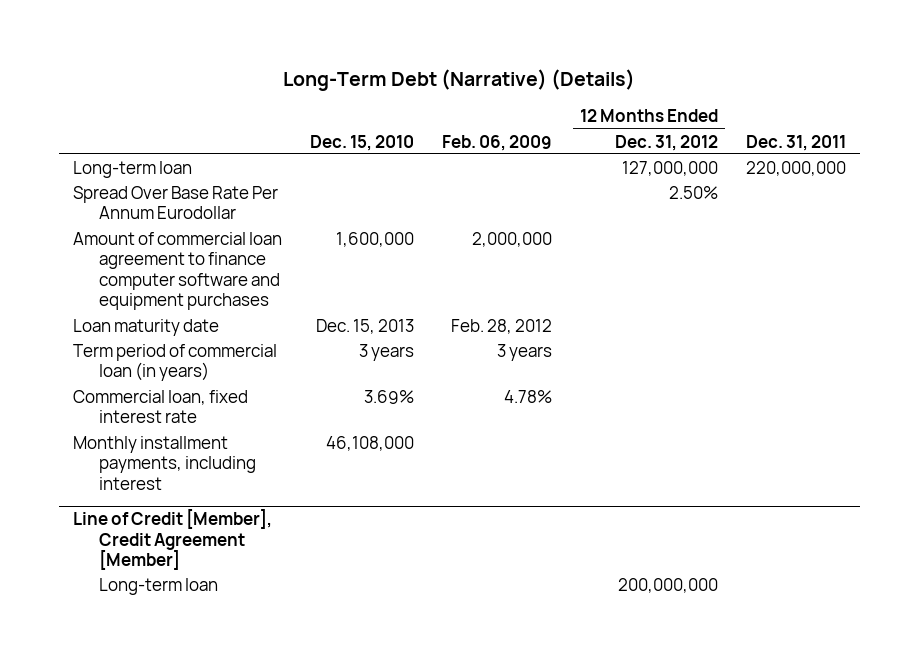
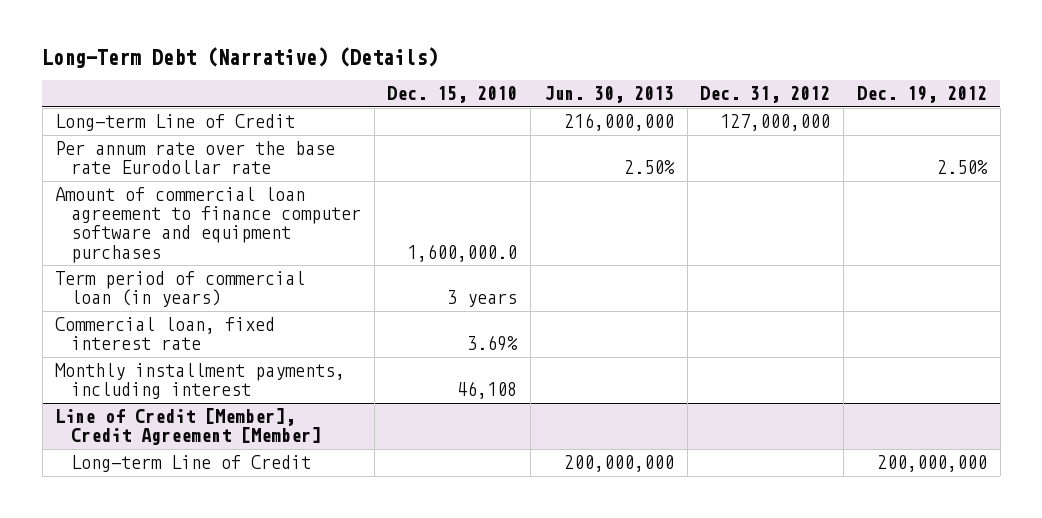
- | Dec. 15, 2010 | Feb. 06, 2009 | 12 Months Ended Dec. 31, 2012 | Dec. 31, 2011
+ | Dec. 15, 2010 | Jun. 30, 2013 | Dec. 31, 2012 | Dec. 19, 2012
- Long-term loan | | | 127,000,000 | 220,000,000
- Spread Over Base Rate Per Annum Eurodollar | | | 2.50% |
- Amount of commercial loan agreement to finance computer software and equipment purchases | 1,600,000 | 2,000,000 | |
- Loan maturity date | Dec. 15, 2013 | Feb. 28, 2012 | |
+ Long-term Line of Credit | | 216,000,000 | 127,000,000 |
+ Per annum rate over the base rate Eurodollar rate | | 2.50% | | 2.50%
+ Amount of commercial loan agreement to finance computer software and equipment purchases | 1,600,000.0 | | |
- Monthly installment payments, including interest | 46,108,000 | | |
+ Monthly installment payments, including interest | 46,108 | | |
@ Line of Credit [Member], Credit Agreement [Member]
- Long-term loan | | | 200,000,000 |
+ Long-term Line of Credit | | 200,000,000 | | 200,000,000

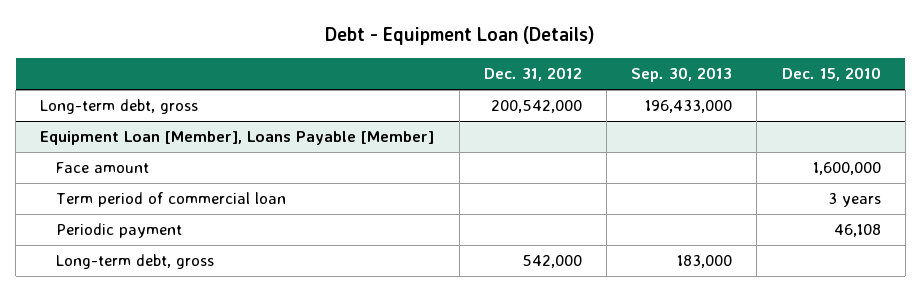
- Long-Term Debt (Narrative) (Details)
+ Debt - Equipment Loan (Details)
- | Dec. 15, 2010 | Jun. 30, 2013 | Dec. 31, 2012 | Dec. 19, 2012
+ | Dec. 31, 2012 | Sep. 30, 2013 | Dec. 15, 2010
- Long-term Line of Credit | | 216,000,000 | 127,000,000 |
- Per annum rate over the base rate Eurodollar rate | | 2.50% | | 2.50%
- Amount of commercial loan agreement to finance computer software and equipment purchases | 1,600,000.0 | | |
- Term period of commercial loan (in years) | 3 years | | |
- Commercial loan, fixed interest rate | 3.69% | | |
- Monthly installment payments, including interest | 46,108 | | |
- Line of Credit [Member], Credit Agreement [Member]
- Long-term Line of Credit | | 200,000,000 | | 200,000,000
+ Long-term debt, gross | 200,542,000 | 196,433,000 |
+ Equipment Loan [Member], Loans Payable [Member]
+ Face amount | | | 1,600,000
+ Term period of commercial loan | | | 3 years
+ Periodic payment | | | 46,108
+ Long-term debt, gross | 542,000 | 183,000 |

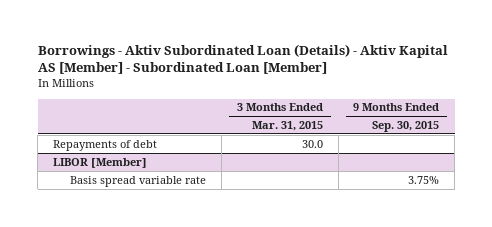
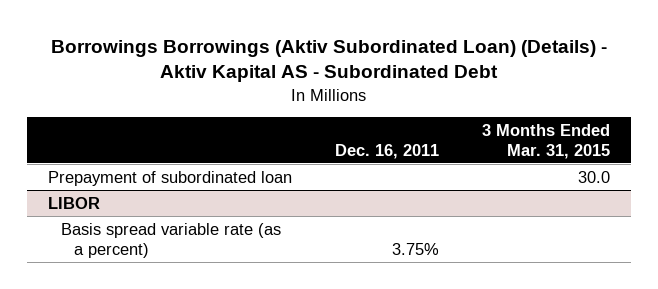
- Borrowings - Aktiv Subordinated Loan (Details) - Aktiv Kapital AS [Member] - Subordinated Loan [Member]
+ Borrowings Borrowings (Aktiv Subordinated Loan) (Details) - Aktiv Kapital AS - Subordinated Debt
- | 3 Months Ended Mar. 31, 2015 | 9 Months Ended Sep. 30, 2015
+ | Dec. 16, 2011 | 3 Months Ended Mar. 31, 2015
- Repayments of debt | 30.0 |
- LIBOR [Member]
- Basis spread variable rate | | 3.75%
+ Prepayment of subordinated loan | | 30.0
+ LIBOR
+ Basis spread variable rate (as a percent) | 3.75% |

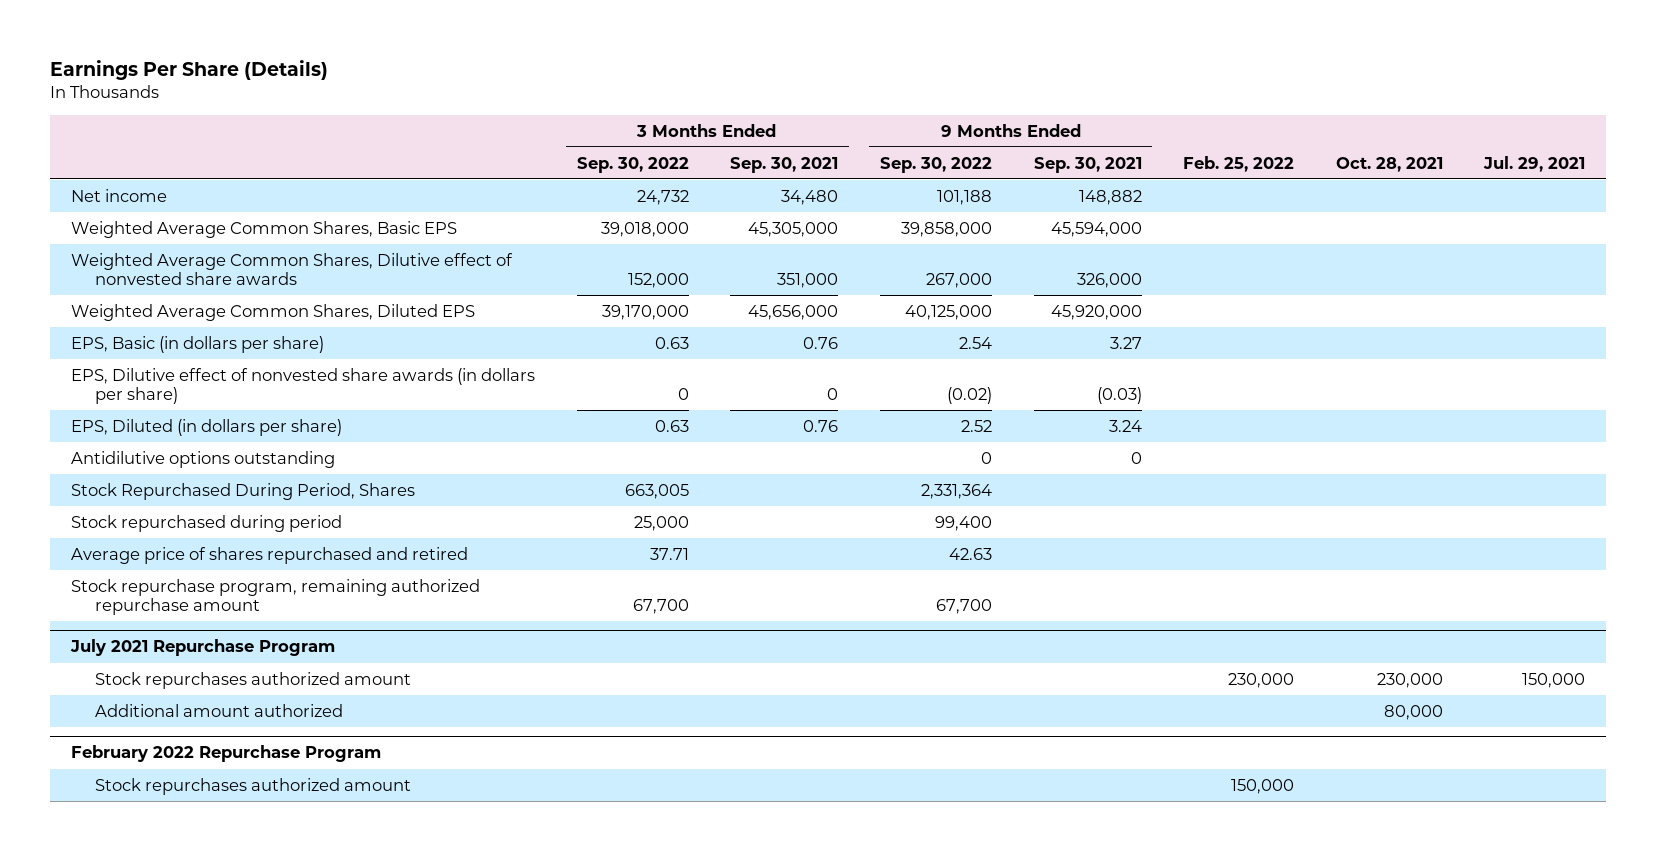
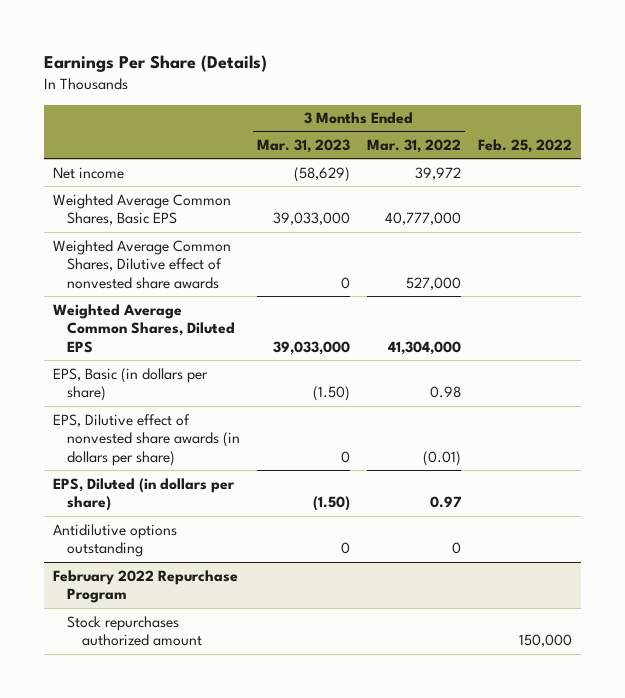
- | 3 Months Ended Sep. 30, 2022 | 3 Months Ended Sep. 30, 2021 | 9 Months Ended Sep. 30, 2022 | 9 Months Ended Sep. 30, 2021 | Feb. 25, 2022 | Oct. 28, 2021 | Jul. 29, 2021
+ | 3 Months Ended Mar. 31, 2023 | 3 Months Ended Mar. 31, 2022 | Feb. 25, 2022
- Stock Repurchased During Period, Shares | 663,005 | | 2,331,364 | | | |
- Stock repurchased during period | 25,000 | | 99,400 | | | |
- Average price of shares repurchased and retired | 37.71 | | 42.63 | | | |
- Stock repurchase program, remaining authorized repurchase amount | 67,700 | | 67,700 | | | |
- July 2021 Repurchase Program
- Stock repurchases authorized amount | | | | | 230,000 | 230,000 | 150,000
- Additional amount authorized | | | | | | 80,000 |

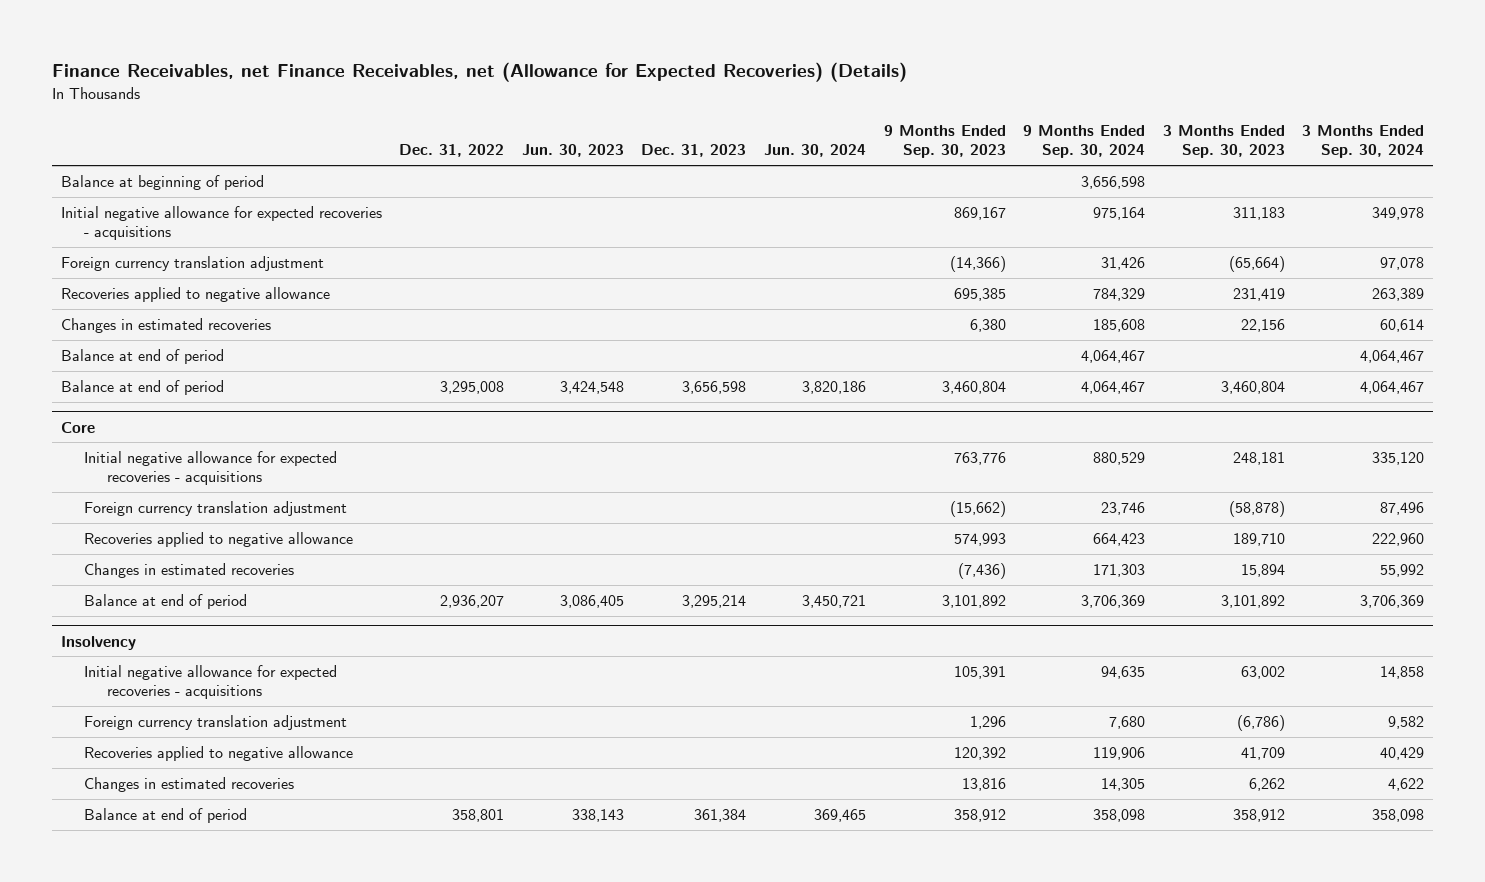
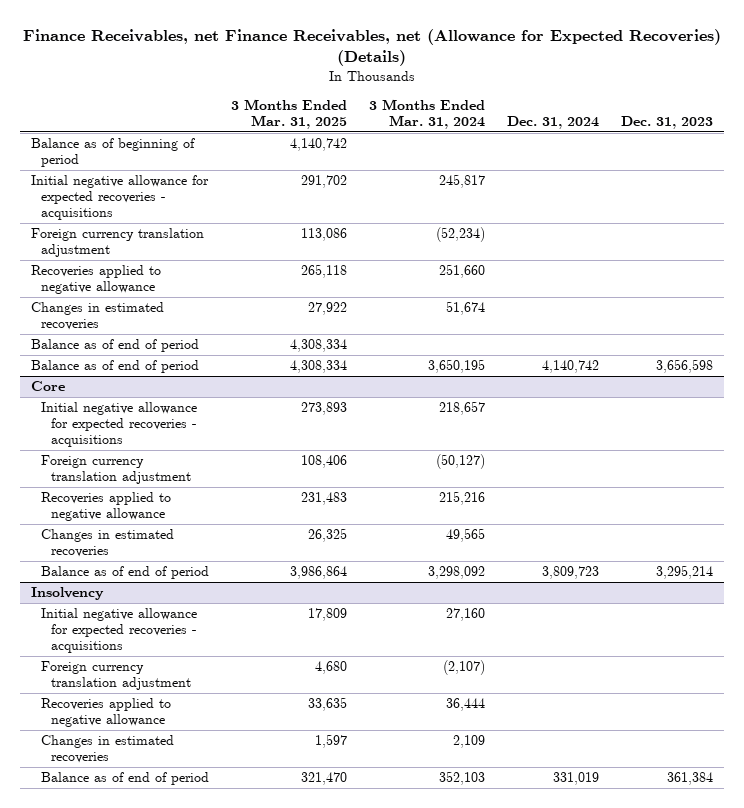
- | Dec. 31, 2022 | Jun. 30, 2023 | Dec. 31, 2023 | Jun. 30, 2024 | 9 Months Ended Sep. 30, 2023 | 9 Months Ended Sep. 30, 2024 | 3 Months Ended Sep. 30, 2023 | 3 Months Ended Sep. 30, 2024
+ | 3 Months Ended Mar. 31, 2025 | 3 Months Ended Mar. 31, 2024 | Dec. 31, 2024 | Dec. 31, 2023
- Balance at beginning of period | | | | | | 3,656,598 | |
+ Balance as of beginning of period | 4,140,742 | | |
- Balance at end of period | | | | | | 4,064,467 | | 4,064,467
- Balance at end of period | 3,295,008 | 3,424,548 | 3,656,598 | 3,820,186 | 3,460,804 | 4,064,467 | 3,460,804 | 4,064,467
+ Balance as of end of period | 4,308,334 | | |
+ Balance as of end of period | 4,308,334 | 3,650,195 | 4,140,742 | 3,656,598
@ Core
- Balance at end of period | 2,936,207 | 3,086,405 | 3,295,214 | 3,450,721 | 3,101,892 | 3,706,369 | 3,101,892 | 3,706,369
+ Balance as of end of period | 3,986,864 | 3,298,092 | 3,809,723 | 3,295,214
@ Insolvency
- Balance at end of period | 358,801 | 338,143 | 361,384 | 369,465 | 358,912 | 358,098 | 358,912 | 358,098
+ Balance as of end of period | 321,470 | 352,103 | 331,019 | 361,384

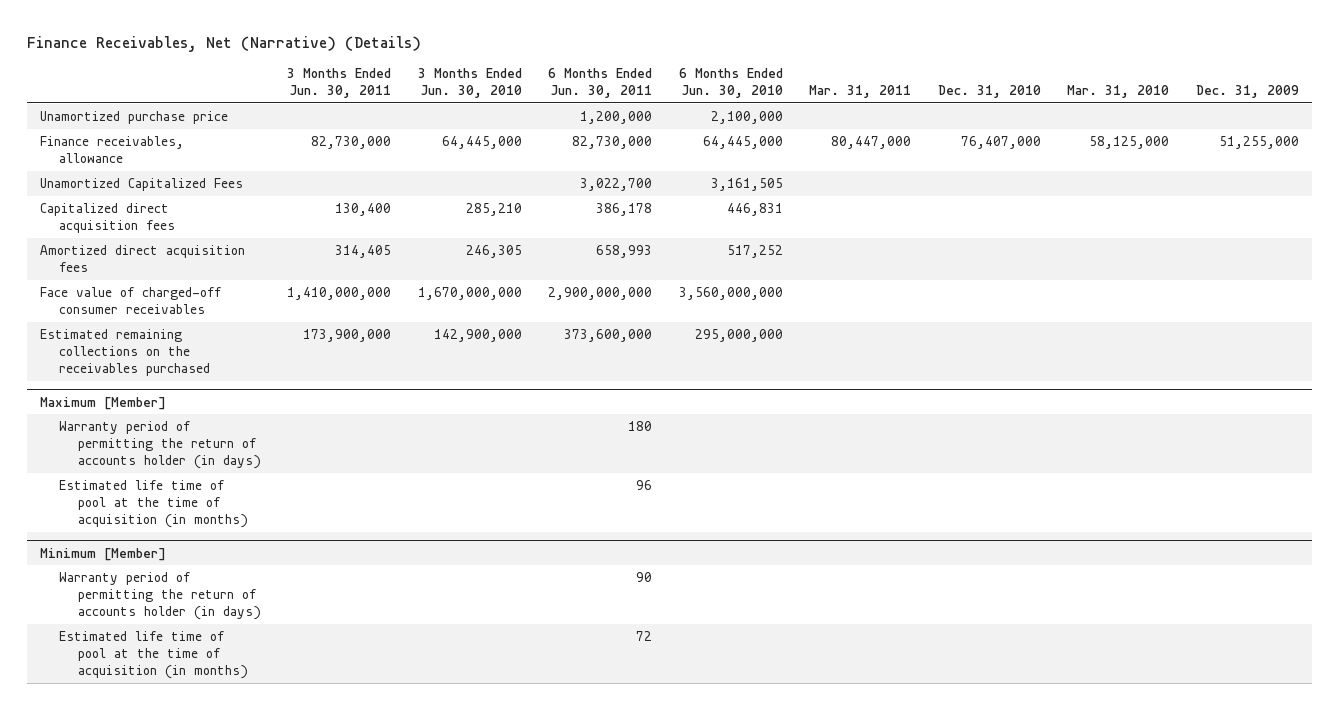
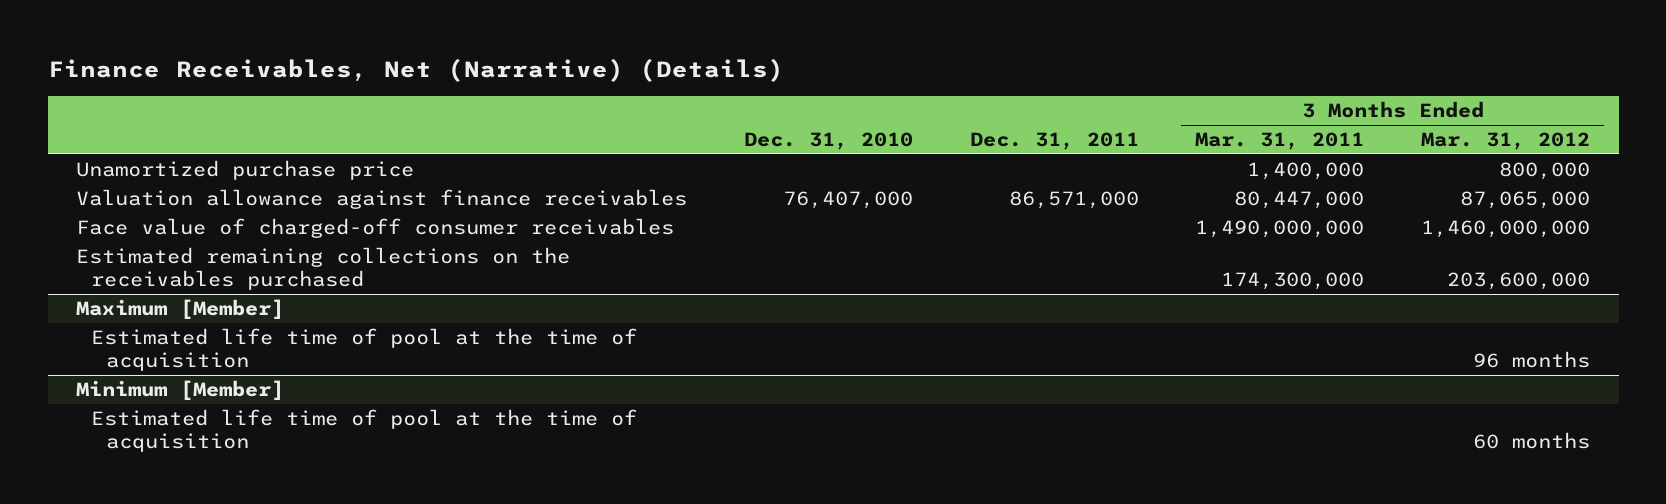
- | 3 Months Ended Jun. 30, 2011 | 3 Months Ended Jun. 30, 2010 | 6 Months Ended Jun. 30, 2011 | 6 Months Ended Jun. 30, 2010 | Mar. 31, 2011 | Dec. 31, 2010 | Mar. 31, 2010 | Dec. 31, 2009
+ | Dec. 31, 2010 | Dec. 31, 2011 | 3 Months Ended Mar. 31, 2011 | 3 Months Ended Mar. 31, 2012
- Finance receivables, allowance | 82,730,000 | 64,445,000 | 82,730,000 | 64,445,000 | 80,447,000 | 76,407,000 | 58,125,000 | 51,255,000
- Unamortized Capitalized Fees | | | 3,022,700 | 3,161,505 | | | |
- Capitalized direct acquisition fees | 130,400 | 285,210 | 386,178 | 446,831 | | | |
- Amortized direct acquisition fees | 314,405 | 246,305 | 658,993 | 517,252 | | | |
+ Valuation allowance against finance receivables | 76,407,000 | 86,571,000 | 80,447,000 | 87,065,000
@ Maximum [Member]
- Warranty period of permitting the return of accounts holder (in days) | | | 180 | | | | |
- Estimated life time of pool at the time of acquisition (in months) | | | 96 | | | | |
+ Estimated life time of pool at the time of acquisition | | | | 96 months
@ Minimum [Member]
- Warranty period of permitting the return of accounts holder (in days) | | | 90 | | | | |
- Estimated life time of pool at the time of acquisition (in months) | | | 72 | | | | |
+ Estimated life time of pool at the time of acquisition | | | | 60 months

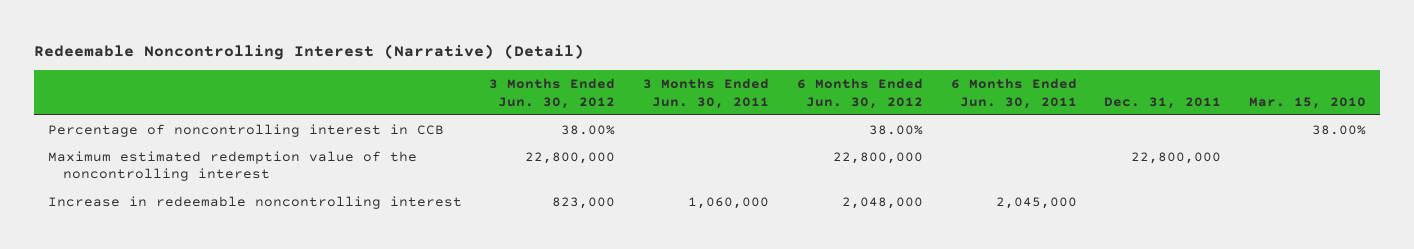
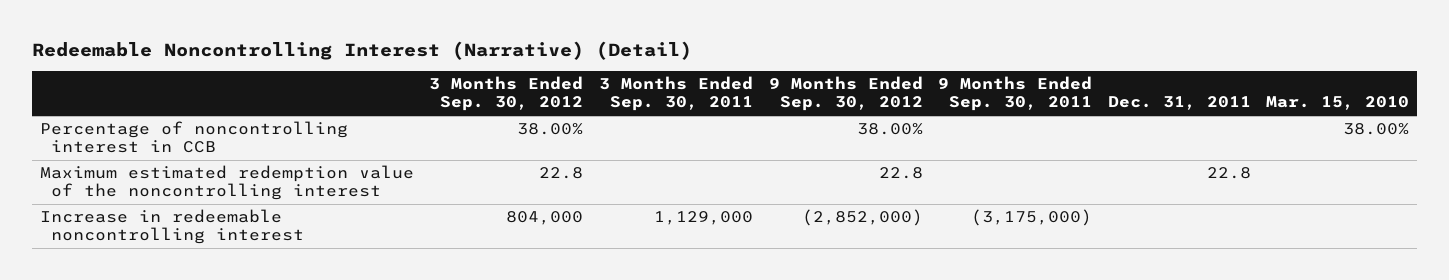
- | 3 Months Ended Jun. 30, 2012 | 3 Months Ended Jun. 30, 2011 | 6 Months Ended Jun. 30, 2012 | 6 Months Ended Jun. 30, 2011 | Dec. 31, 2011 | Mar. 15, 2010
+ | 3 Months Ended Sep. 30, 2012 | 3 Months Ended Sep. 30, 2011 | 9 Months Ended Sep. 30, 2012 | 9 Months Ended Sep. 30, 2011 | Dec. 31, 2011 | Mar. 15, 2010
- Maximum estimated redemption value of the noncontrolling interest | 22,800,000 | | 22,800,000 | | 22,800,000 |
+ Maximum estimated redemption value of the noncontrolling interest | 22.8 | | 22.8 | | 22.8 |

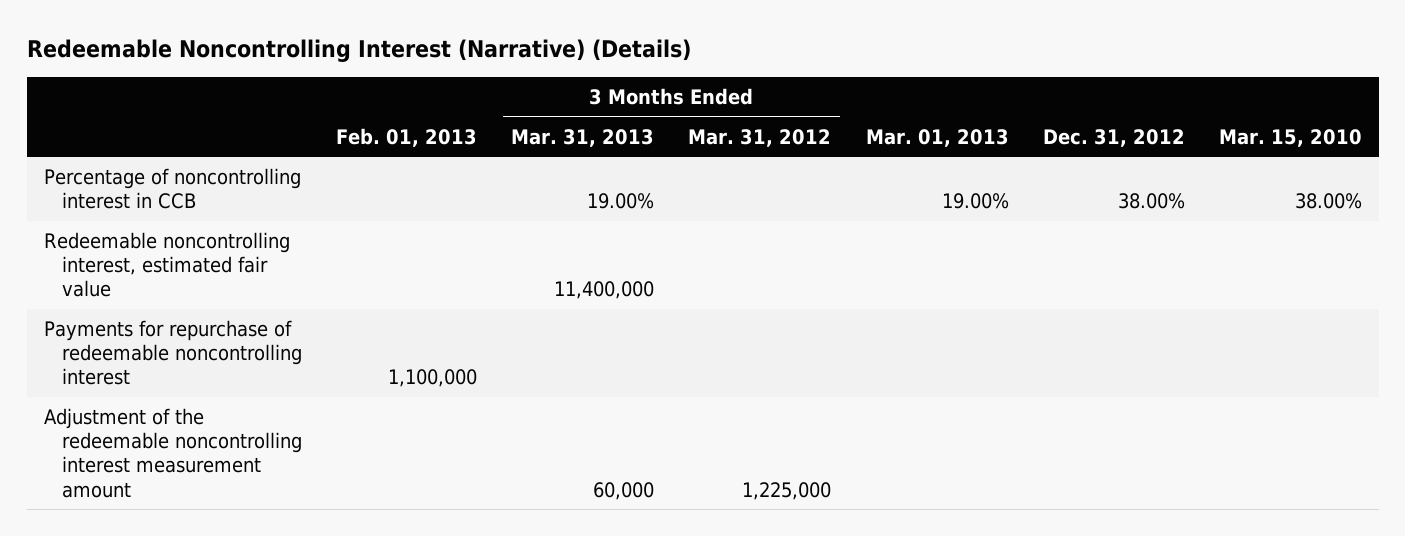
- Redeemable Noncontrolling Interest (Narrative) (Detail)
+ Redeemable Noncontrolling Interest (Narrative) (Details)
- | 3 Months Ended Sep. 30, 2012 | 3 Months Ended Sep. 30, 2011 | 9 Months Ended Sep. 30, 2012 | 9 Months Ended Sep. 30, 2011 | Dec. 31, 2011 | Mar. 15, 2010
+ | Feb. 01, 2013 | 3 Months Ended Mar. 31, 2013 | 3 Months Ended Mar. 31, 2012 | Mar. 01, 2013 | Dec. 31, 2012 | Mar. 15, 2010
- Maximum estimated redemption value of the noncontrolling interest | 22.8 | | 22.8 | | 22.8 |
- Increase in redeemable noncontrolling interest | 804,000 | 1,129,000 | (2,852,000) | (3,175,000) | |
+ Redeemable noncontrolling interest, estimated fair value | | 11,400,000 | | | |
+ Payments for repurchase of redeemable noncontrolling interest | 1,100,000 | | | | |
+ Adjustment of the redeemable noncontrolling interest measurement amount | | 60,000 | 1,225,000 | | |

